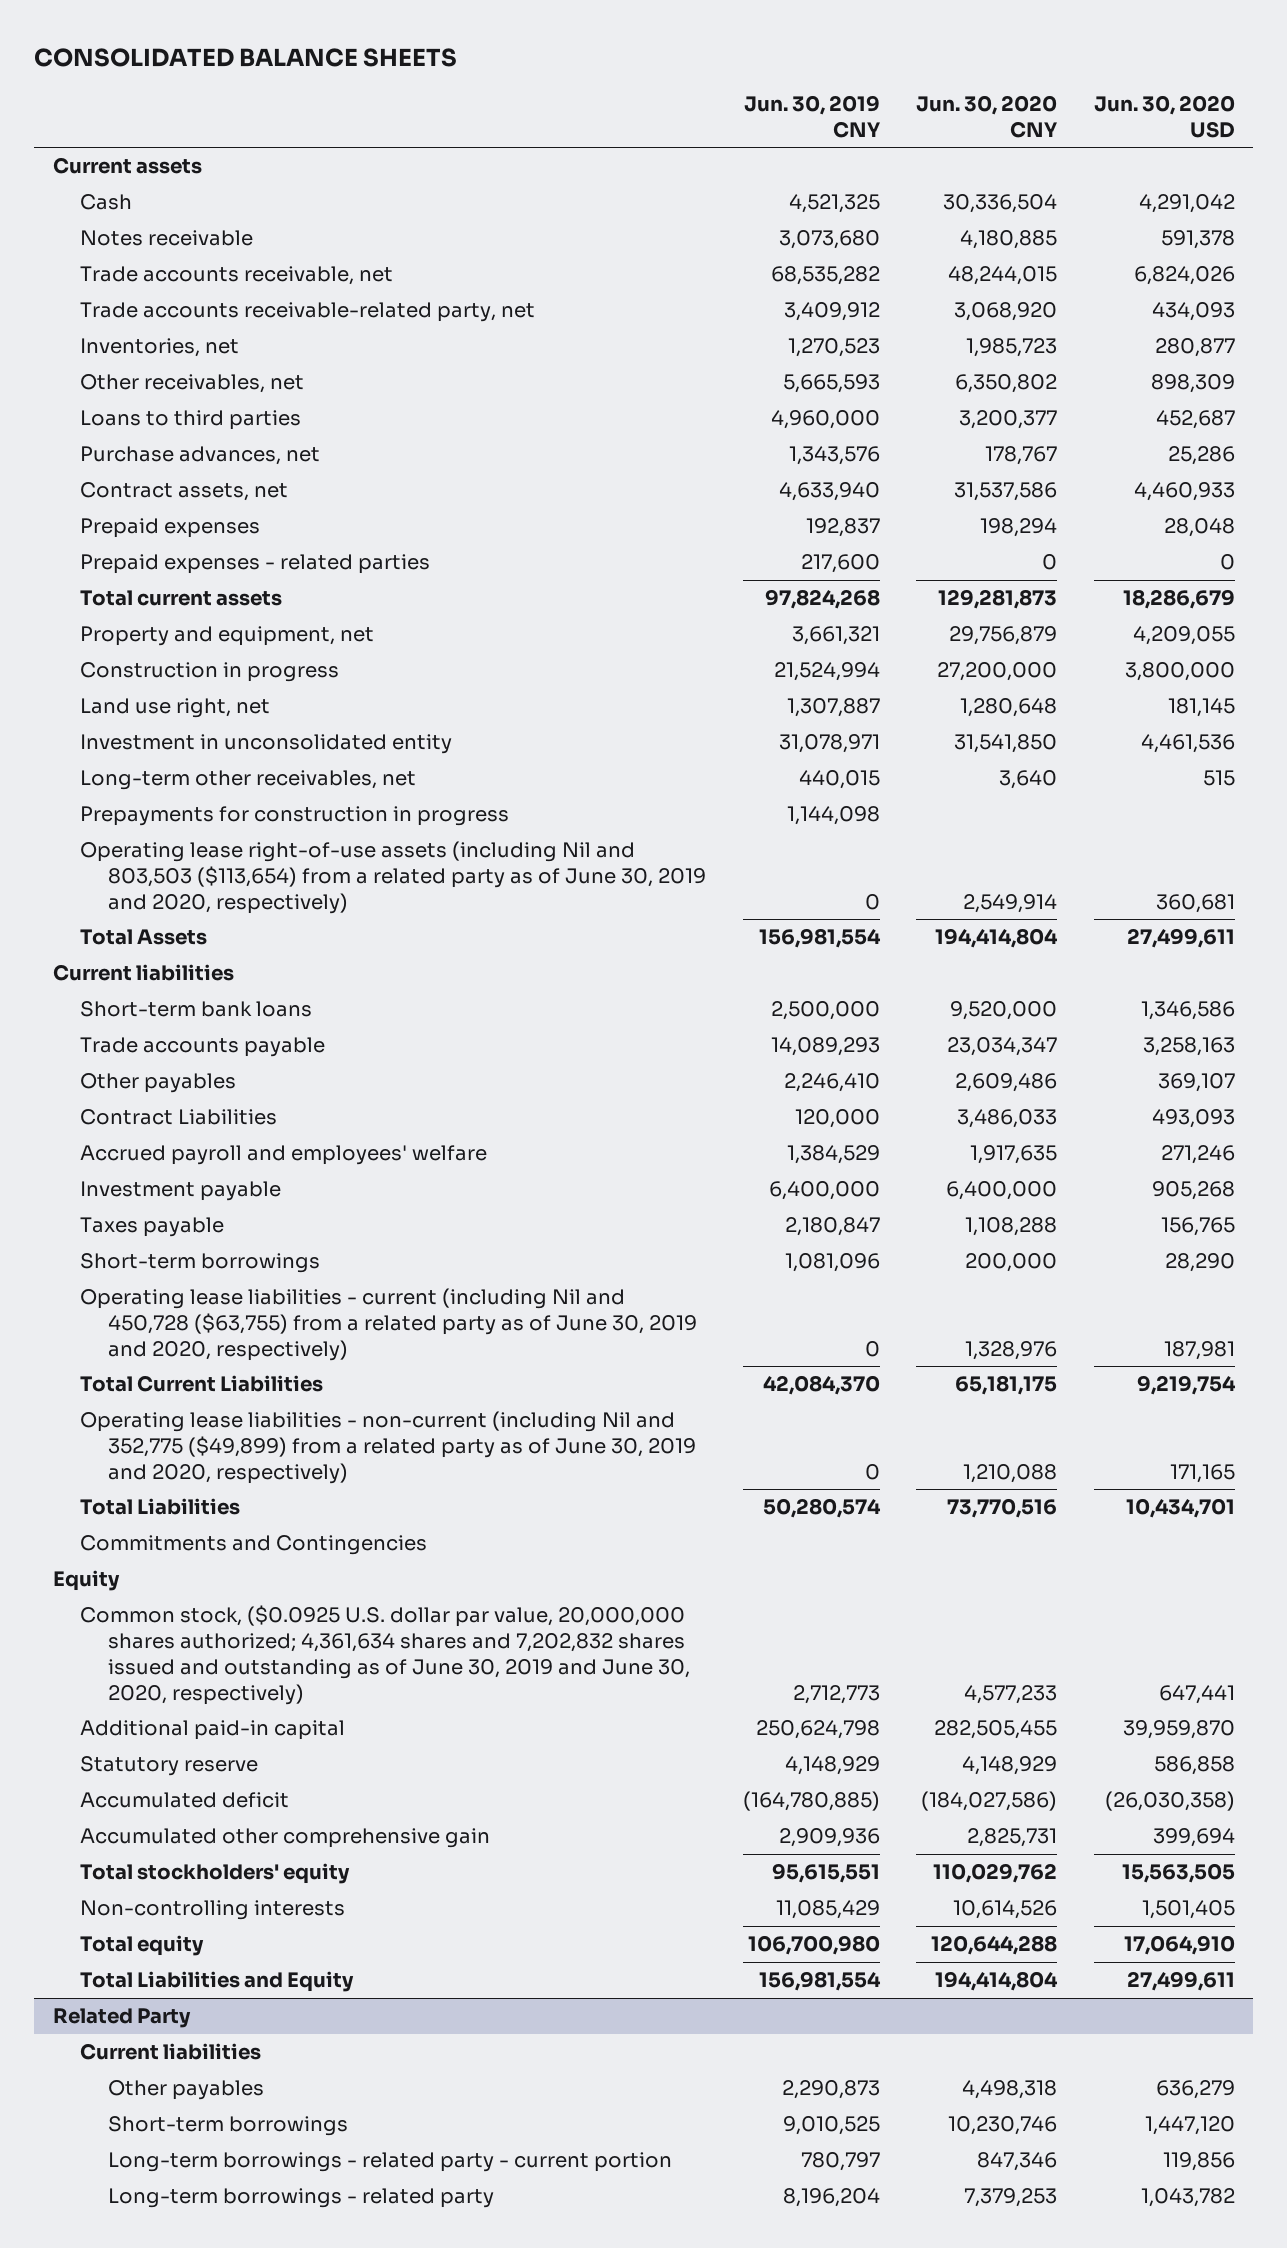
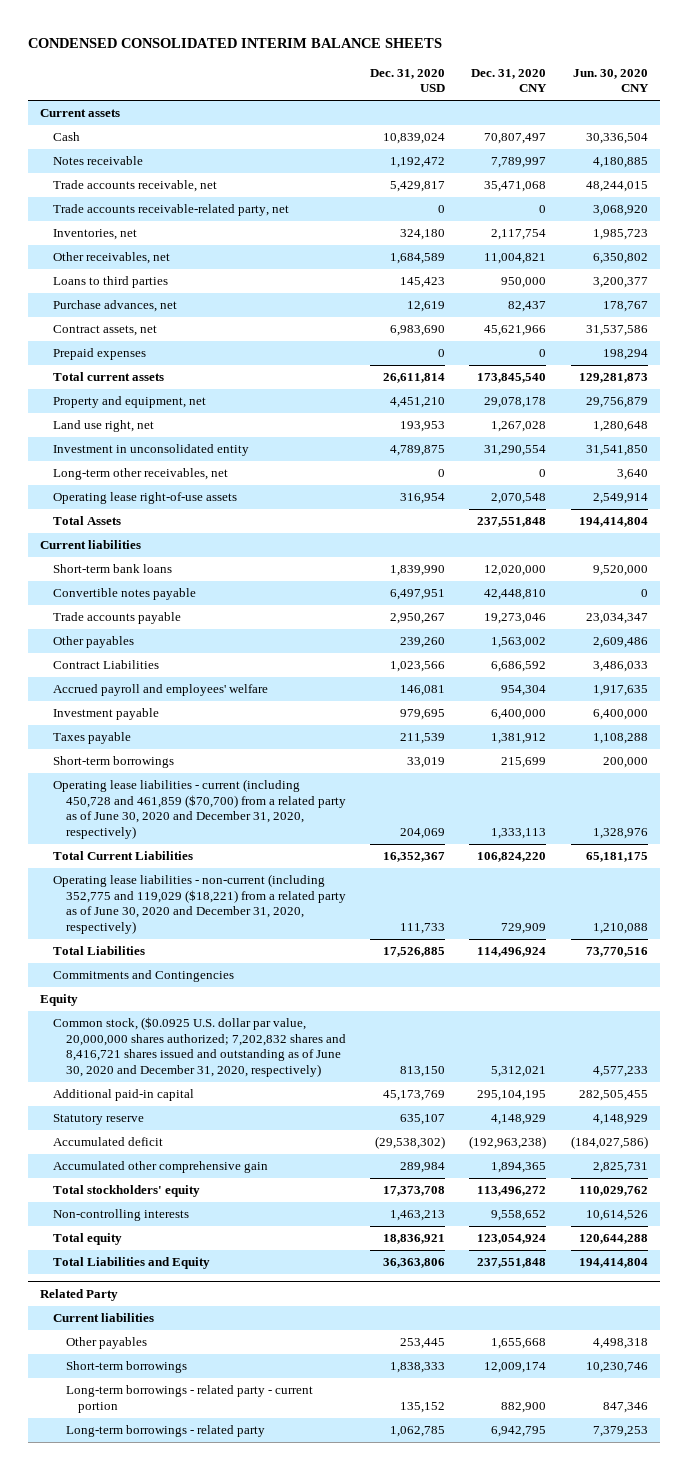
- CONSOLIDATED BALANCE SHEETS
+ CONDENSED CONSOLIDATED INTERIM BALANCE SHEETS
- | Jun. 30, 2019 CNY | Jun. 30, 2020 CNY | Jun. 30, 2020 USD
+ | Dec. 31, 2020 USD | Dec. 31, 2020 CNY | Jun. 30, 2020 CNY
- Prepaid expenses - related parties | 217,600 | 0 | 0
- Construction in progress | 21,524,994 | 27,200,000 | 3,800,000
- Prepayments for construction in progress | 1,144,098 | |
- Operating lease right-of-use assets (including Nil and 803,503 ($113,654) from a related party as of June 30, 2019 and 2020, respectively) | 0 | 2,549,914 | 360,681
+ Operating lease right-of-use assets | 316,954 | 2,070,548 | 2,549,914
+ Convertible notes payable | 6,497,951 | 42,448,810 | 0
- Operating lease liabilities - current (including Nil and 450,728 ($63,755) from a related party as of June 30, 2019 and 2020, respectively) | 0 | 1,328,976 | 187,981
+ Operating lease liabilities - current (including 450,728 and 461,859 ($70,700) from a related party as of June 30, 2020 and December 31, 2020, respectively) | 204,069 | 1,333,113 | 1,328,976
- Operating lease liabilities - non-current (including Nil and 352,775 ($49,899) from a related party as of June 30, 2019 and 2020, respectively) | 0 | 1,210,088 | 171,165
+ Operating lease liabilities - non-current (including 352,775 and 119,029 ($18,221) from a related party as of June 30, 2020 and December 31, 2020, respectively) | 111,733 | 729,909 | 1,210,088
- Common stock, ($0.0925 U.S. dollar par value, 20,000,000 shares authorized; 4,361,634 shares and 7,202,832 shares issued and outstanding as of June 30, 2019 and June 30, 2020, respectively) | 2,712,773 | 4,577,233 | 647,441
+ Common stock, ($0.0925 U.S. dollar par value, 20,000,000 shares authorized; 7,202,832 shares and 8,416,721 shares issued and outstanding as of June 30, 2020 and December 31, 2020, respectively) | 813,150 | 5,312,021 | 4,577,233

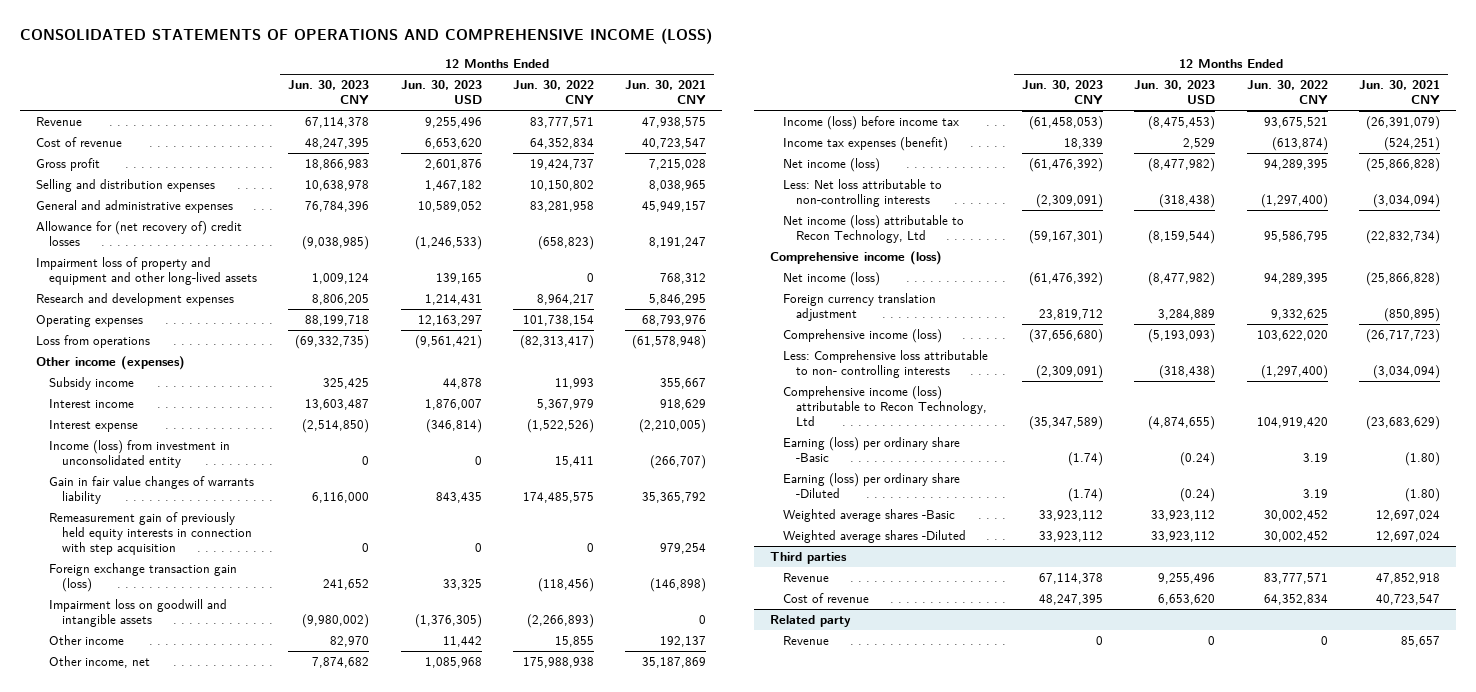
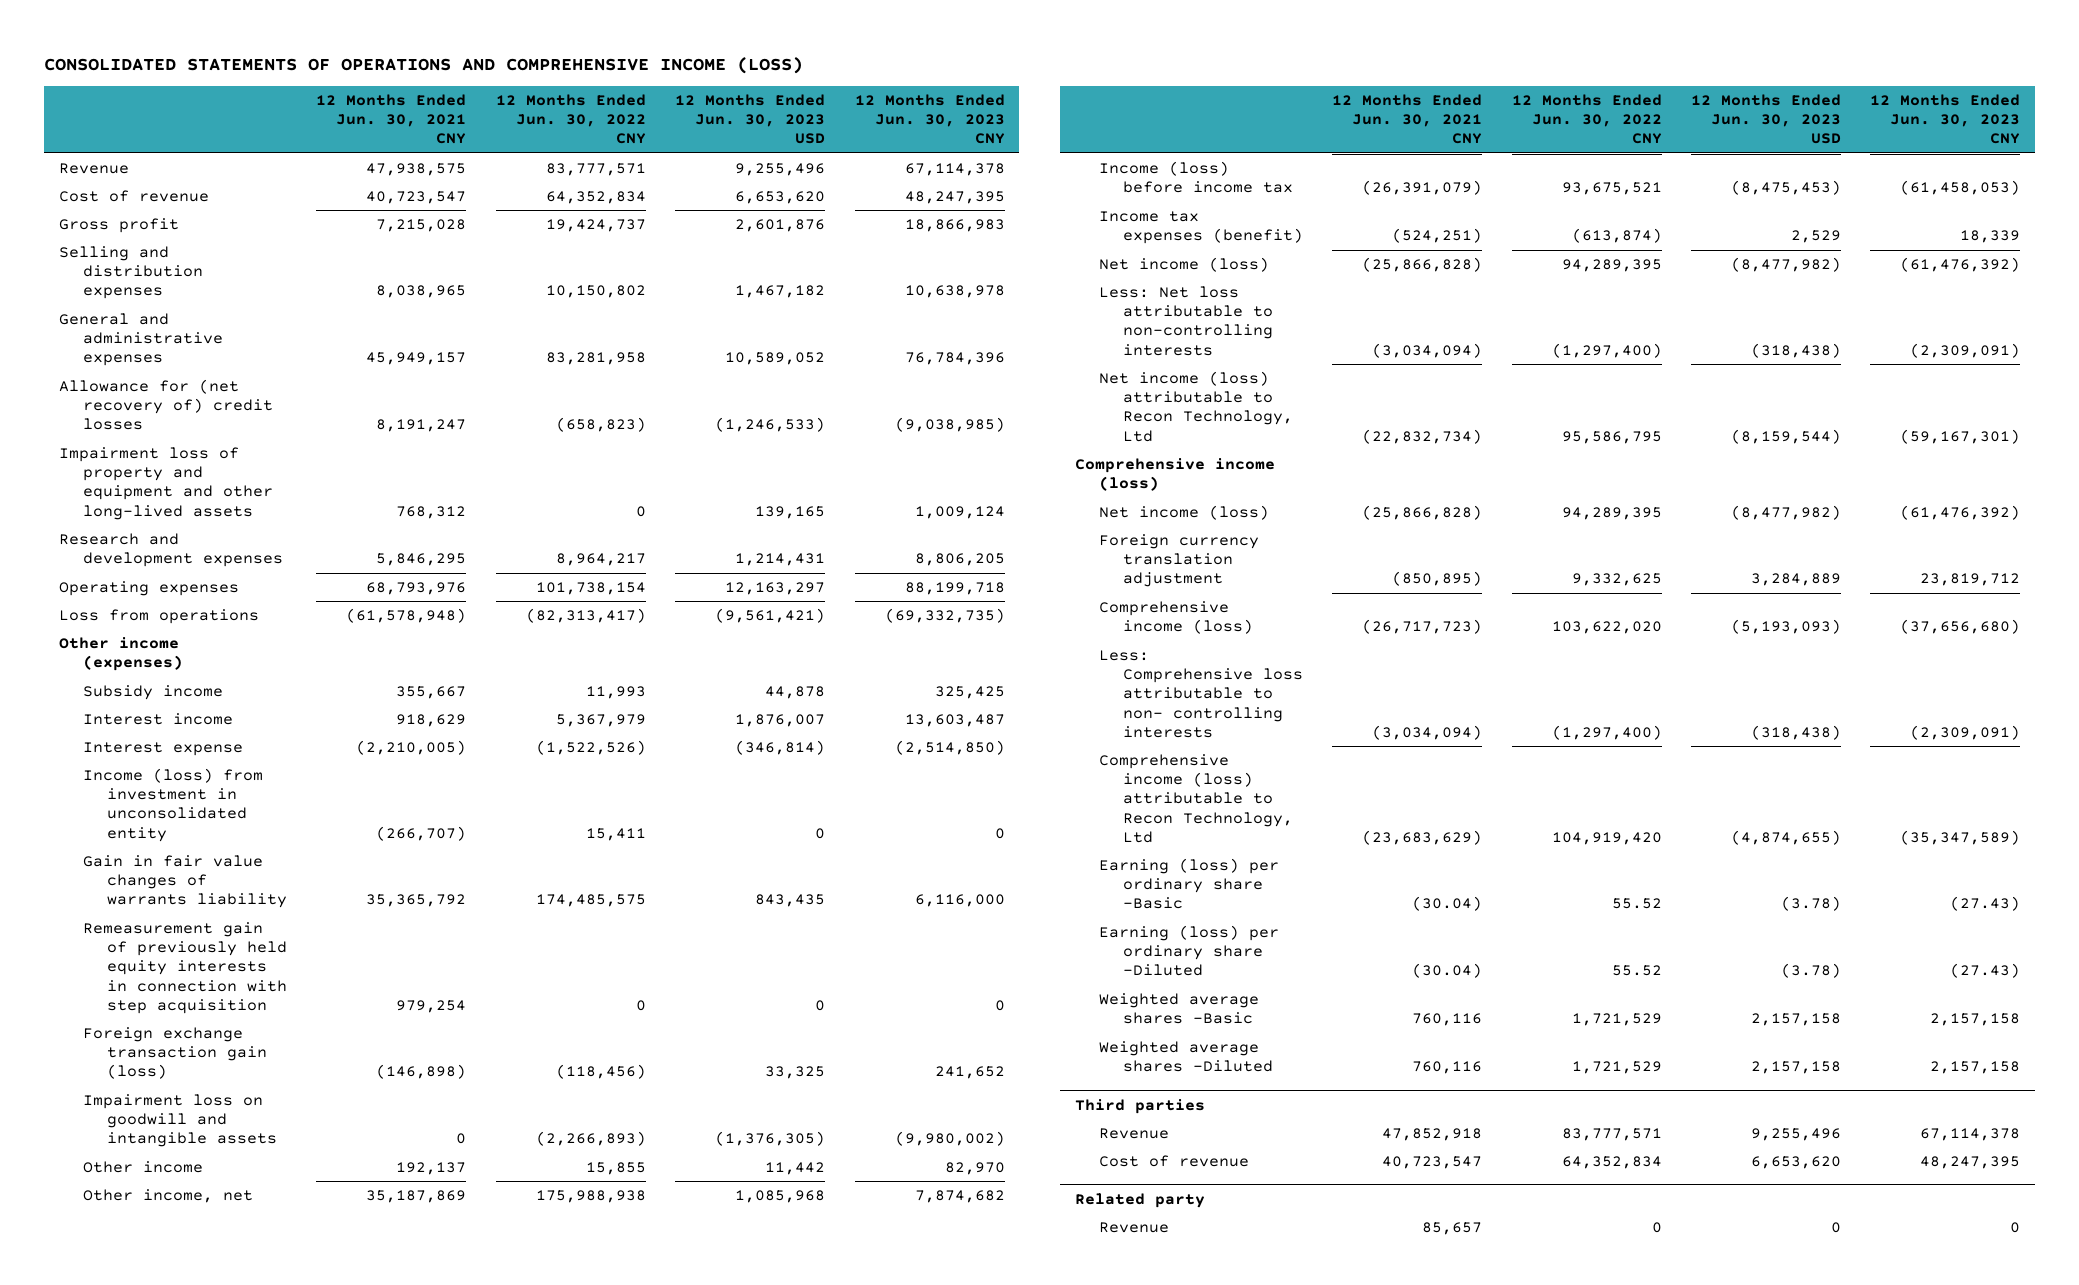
- | 12 Months Ended Jun. 30, 2023 CNY | 12 Months Ended Jun. 30, 2023 USD | 12 Months Ended Jun. 30, 2022 CNY | 12 Months Ended Jun. 30, 2021 CNY
+ | 12 Months Ended Jun. 30, 2021 CNY | 12 Months Ended Jun. 30, 2022 CNY | 12 Months Ended Jun. 30, 2023 USD | 12 Months Ended Jun. 30, 2023 CNY
- Earning (loss) per ordinary share -Basic | (1.74) | (0.24) | 3.19 | (1.80)
- Earning (loss) per ordinary share -Diluted | (1.74) | (0.24) | 3.19 | (1.80)
- Weighted average shares -Basic | 33,923,112 | 33,923,112 | 30,002,452 | 12,697,024
- Weighted average shares -Diluted | 33,923,112 | 33,923,112 | 30,002,452 | 12,697,024
+ Earning (loss) per ordinary share -Basic | (30.04) | 55.52 | (3.78) | (27.43)
+ Earning (loss) per ordinary share -Diluted | (30.04) | 55.52 | (3.78) | (27.43)
+ Weighted average shares -Basic | 760,116 | 1,721,529 | 2,157,158 | 2,157,158
+ Weighted average shares -Diluted | 760,116 | 1,721,529 | 2,157,158 | 2,157,158

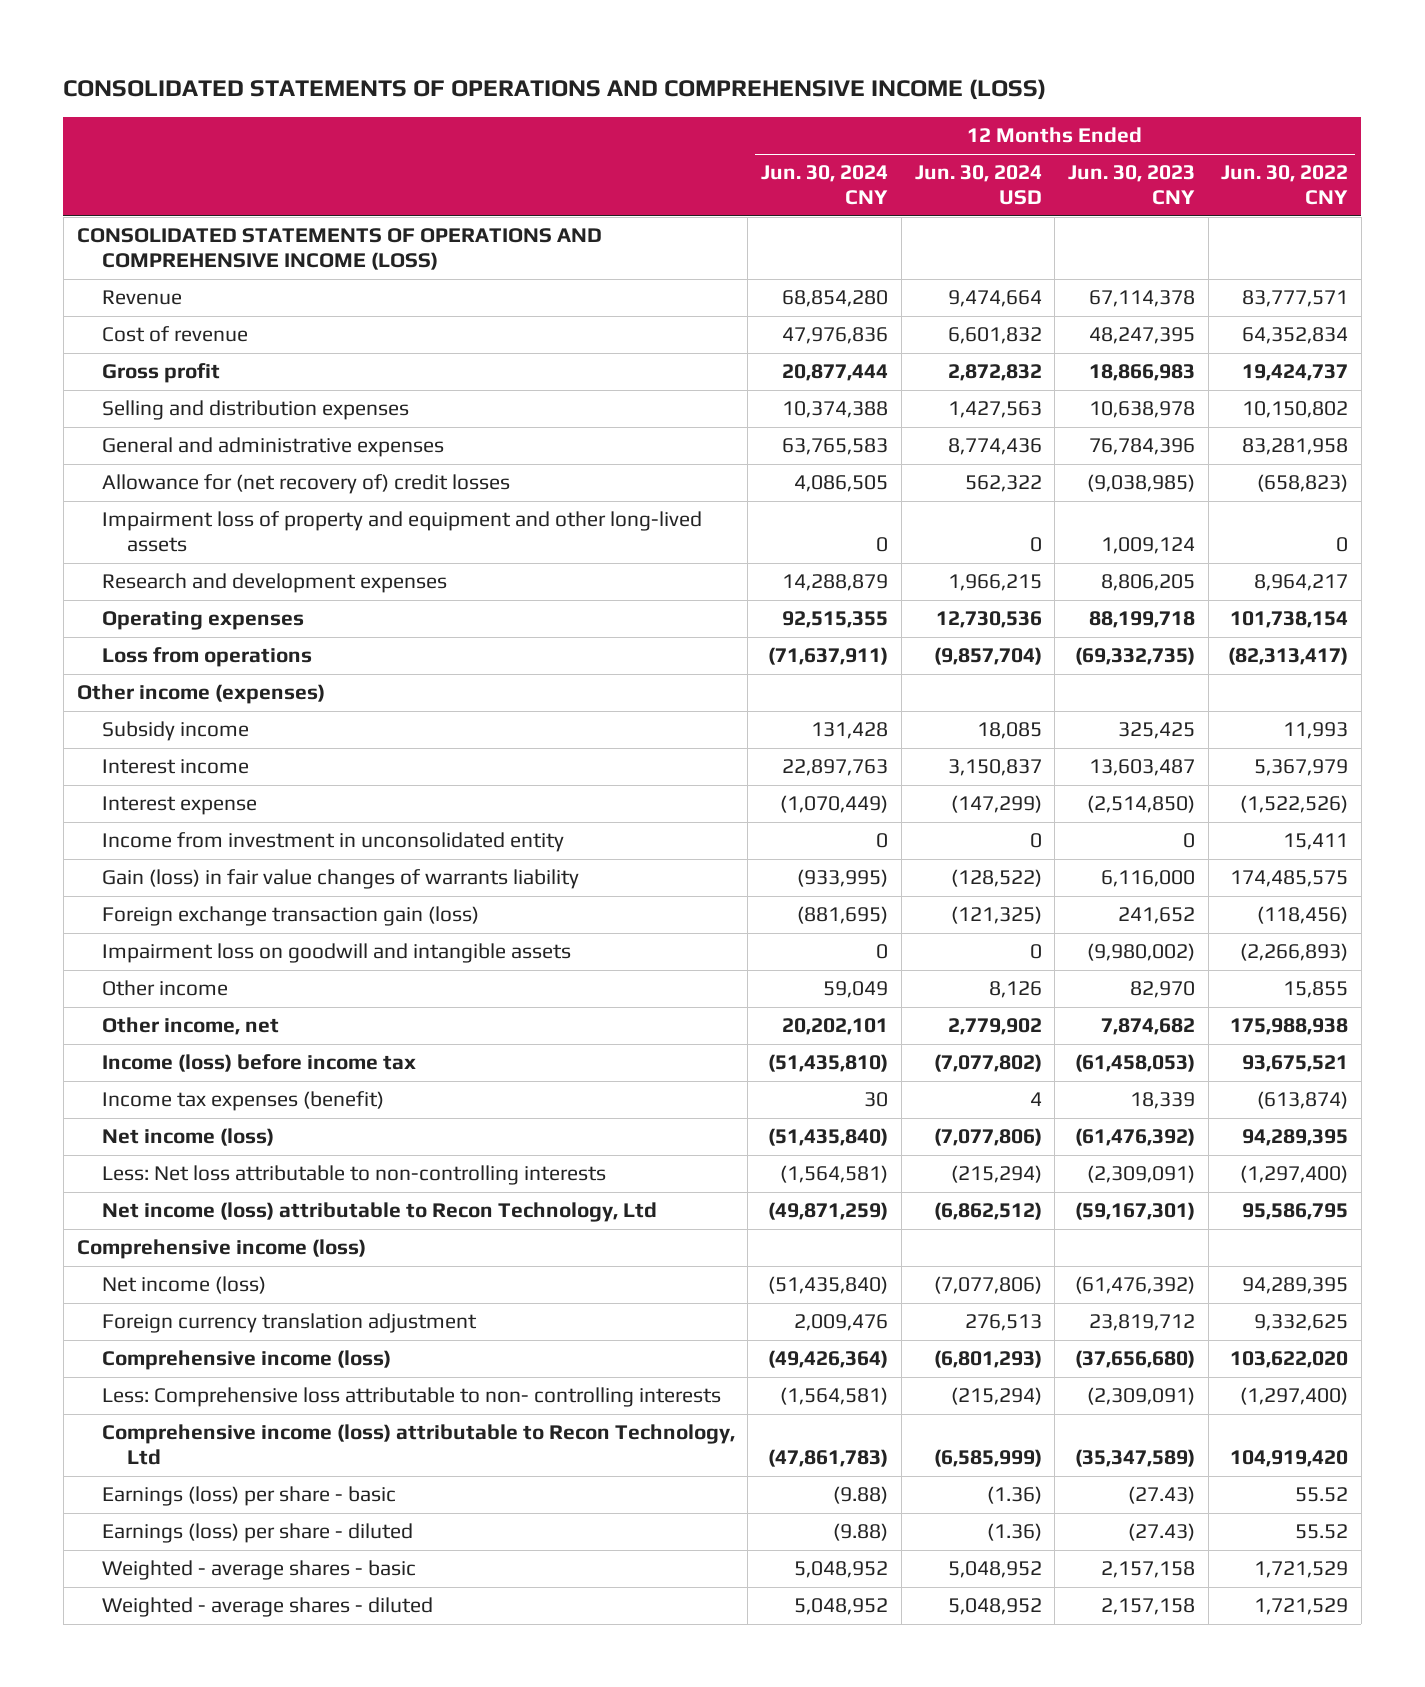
- | 12 Months Ended Jun. 30, 2021 CNY | 12 Months Ended Jun. 30, 2022 CNY | 12 Months Ended Jun. 30, 2023 USD | 12 Months Ended Jun. 30, 2023 CNY
+ | 12 Months Ended Jun. 30, 2024 CNY | 12 Months Ended Jun. 30, 2024 USD | 12 Months Ended Jun. 30, 2023 CNY | 12 Months Ended Jun. 30, 2022 CNY
+ CONSOLIDATED STATEMENTS OF OPERATIONS AND COMPREHENSIVE INCOME (LOSS)
- Income (loss) from investment in unconsolidated entity | (266,707) | 15,411 | 0 | 0
- Gain in fair value changes of warrants liability | 35,365,792 | 174,485,575 | 843,435 | 6,116,000
- Remeasurement gain of previously held equity interests in connection with step acquisition | 979,254 | 0 | 0 | 0
+ Income from investment in unconsolidated entity | 0 | 0 | 0 | 15,411
+ Gain (loss) in fair value changes of warrants liability | (933,995) | (128,522) | 6,116,000 | 174,485,575
- Earning (loss) per ordinary share -Basic | (30.04) | 55.52 | (3.78) | (27.43)
- Earning (loss) per ordinary share -Diluted | (30.04) | 55.52 | (3.78) | (27.43)
- Weighted average shares -Basic | 760,116 | 1,721,529 | 2,157,158 | 2,157,158
- Weighted average shares -Diluted | 760,116 | 1,721,529 | 2,157,158 | 2,157,158
- Third parties
- Revenue | 47,852,918 | 83,777,571 | 9,255,496 | 67,114,378
- Cost of revenue | 40,723,547 | 64,352,834 | 6,653,620 | 48,247,395
- Related party
- Revenue | 85,657 | 0 | 0 | 0
+ Earnings (loss) per share - basic | (9.88) | (1.36) | (27.43) | 55.52
+ Earnings (loss) per share - diluted | (9.88) | (1.36) | (27.43) | 55.52
+ Weighted - average shares - basic | 5,048,952 | 5,048,952 | 2,157,158 | 1,721,529
+ Weighted - average shares - diluted | 5,048,952 | 5,048,952 | 2,157,158 | 1,721,529

